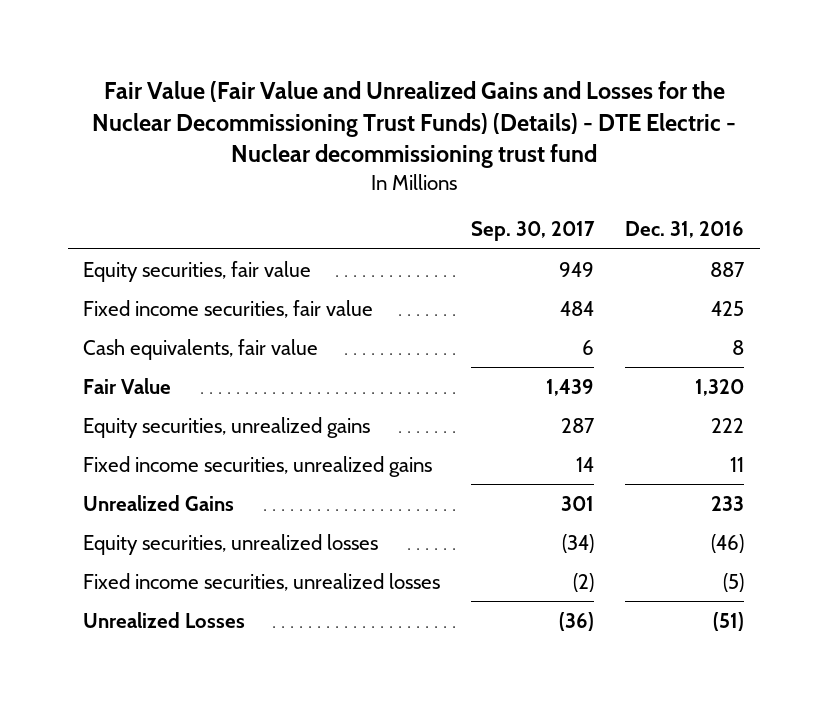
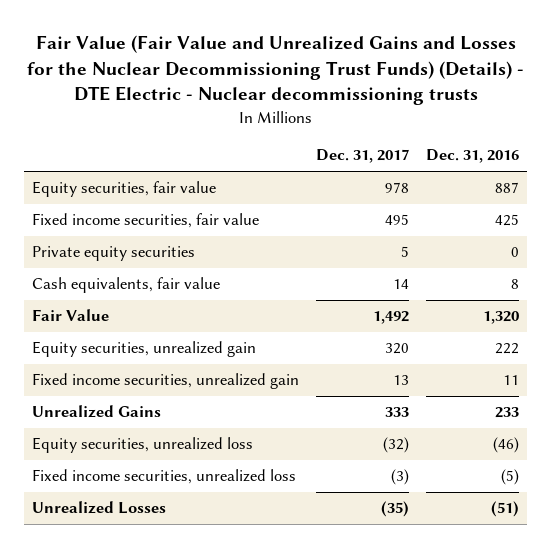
- Fair Value (Fair Value and Unrealized Gains and Losses for the Nuclear Decommissioning Trust Funds) (Details) - DTE Electric - Nuclear decommissioning trust fund
+ Fair Value (Fair Value and Unrealized Gains and Losses for the Nuclear Decommissioning Trust Funds) (Details) - DTE Electric - Nuclear decommissioning trusts
- | Sep. 30, 2017 | Dec. 31, 2016
+ | Dec. 31, 2017 | Dec. 31, 2016
+ Private equity securities | 5 | 0
- Equity securities, unrealized gains | 287 | 222
- Fixed income securities, unrealized gains | 14 | 11
+ Equity securities, unrealized gain | 320 | 222
+ Fixed income securities, unrealized gain | 13 | 11
- Equity securities, unrealized losses | (34) | (46)
- Fixed income securities, unrealized losses | (2) | (5)
+ Equity securities, unrealized loss | (32) | (46)
+ Fixed income securities, unrealized loss | (3) | (5)

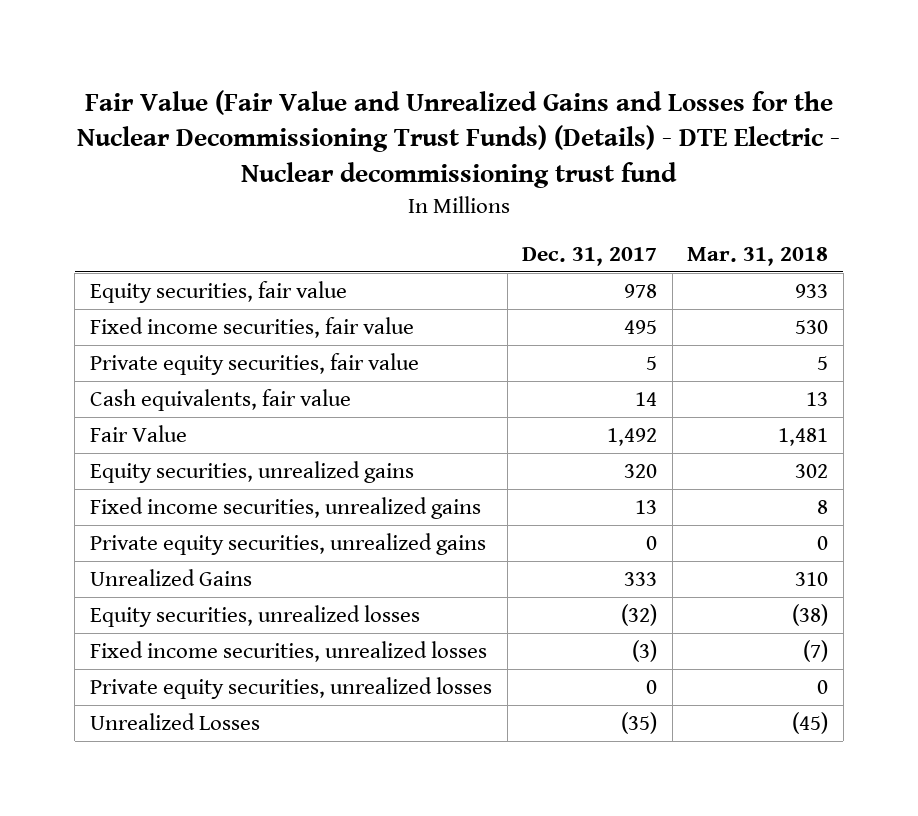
- Fair Value (Fair Value and Unrealized Gains and Losses for the Nuclear Decommissioning Trust Funds) (Details) - DTE Electric - Nuclear decommissioning trusts
+ Fair Value (Fair Value and Unrealized Gains and Losses for the Nuclear Decommissioning Trust Funds) (Details) - DTE Electric - Nuclear decommissioning trust fund
- | Dec. 31, 2017 | Dec. 31, 2016
+ | Dec. 31, 2017 | Mar. 31, 2018
- Private equity securities | 5 | 0
+ Private equity securities, fair value | 5 | 5
- Equity securities, unrealized gain | 320 | 222
- Fixed income securities, unrealized gain | 13 | 11
+ Equity securities, unrealized gains | 320 | 302
+ Fixed income securities, unrealized gains | 13 | 8
+ Private equity securities, unrealized gains | 0 | 0
- Equity securities, unrealized loss | (32) | (46)
- Fixed income securities, unrealized loss | (3) | (5)
+ Equity securities, unrealized losses | (32) | (38)
+ Fixed income securities, unrealized losses | (3) | (7)
+ Private equity securities, unrealized losses | 0 | 0

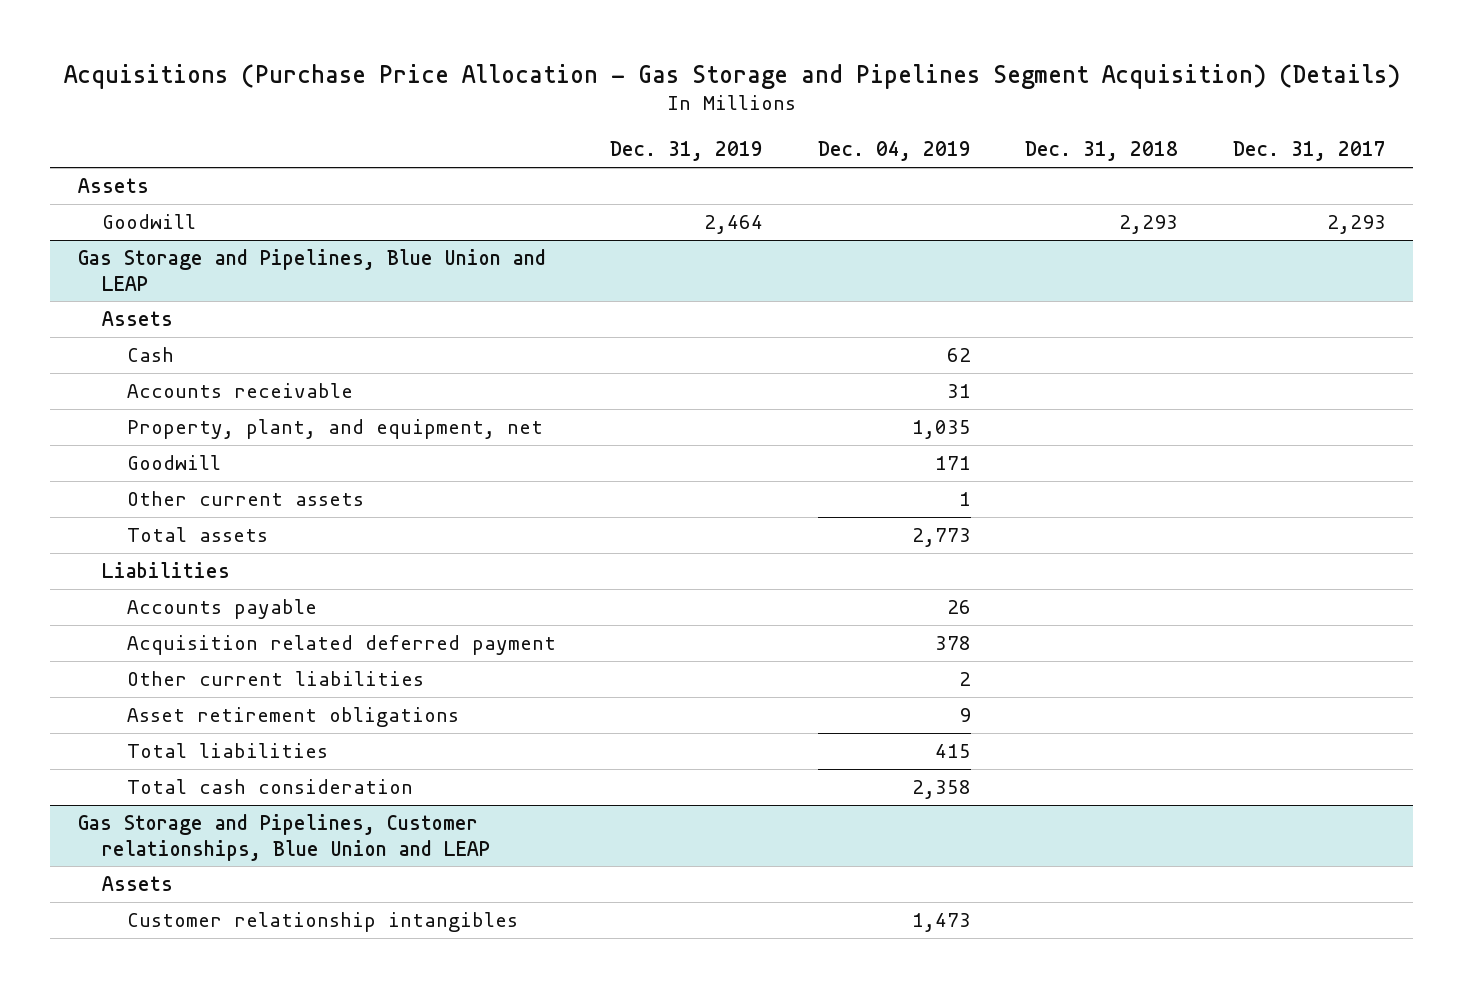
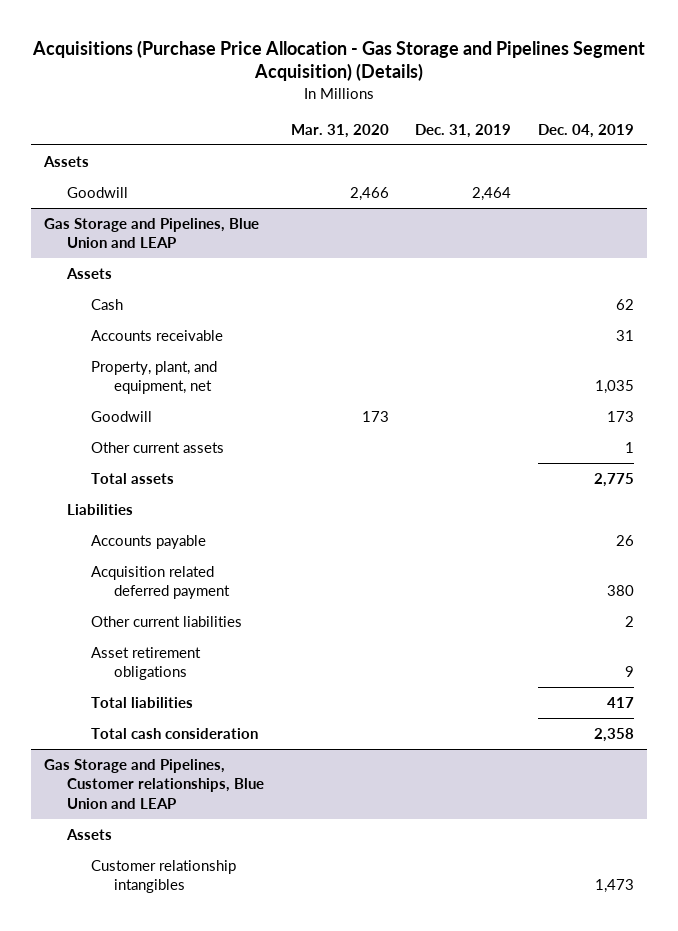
- | Dec. 31, 2019 | Dec. 04, 2019 | Dec. 31, 2018 | Dec. 31, 2017
+ | Mar. 31, 2020 | Dec. 31, 2019 | Dec. 04, 2019
@ Gas Storage and Pipelines, Blue Union and LEAP
- Goodwill | | 171 | |
+ Goodwill | 173 | | 173
- Total assets | | 2,773 | |
+ Total assets | | | 2,775
- Acquisition related deferred payment | | 378 | |
+ Acquisition related deferred payment | | | 380
- Total liabilities | | 415 | |
+ Total liabilities | | | 417

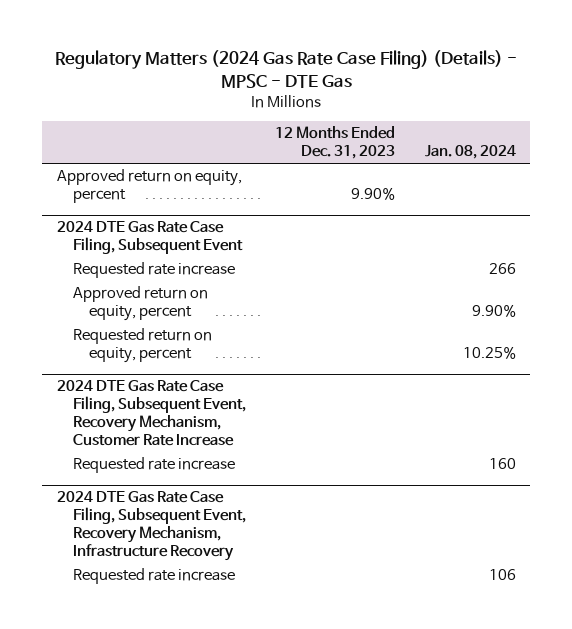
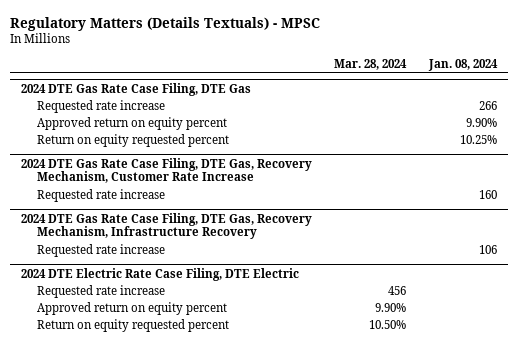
- Regulatory Matters (2024 Gas Rate Case Filing) (Details) - MPSC - DTE Gas
+ Regulatory Matters (Details Textuals) - MPSC
- | 12 Months Ended Dec. 31, 2023 | Jan. 08, 2024
+ | Mar. 28, 2024 | Jan. 08, 2024
- Approved return on equity, percent | 9.90% |
- 2024 DTE Gas Rate Case Filing, Subsequent Event
+ 2024 DTE Gas Rate Case Filing, DTE Gas
- Approved return on equity, percent | | 9.90%
- Requested return on equity, percent | | 10.25%
- 2024 DTE Gas Rate Case Filing, Subsequent Event, Recovery Mechanism, Customer Rate Increase
+ Approved return on equity percent | | 9.90%
+ Return on equity requested percent | | 10.25%
+ 2024 DTE Gas Rate Case Filing, DTE Gas, Recovery Mechanism, Customer Rate Increase
- 2024 DTE Gas Rate Case Filing, Subsequent Event, Recovery Mechanism, Infrastructure Recovery
+ 2024 DTE Gas Rate Case Filing, DTE Gas, Recovery Mechanism, Infrastructure Recovery
+ 2024 DTE Electric Rate Case Filing, DTE Electric
+ Requested rate increase | 456 |
+ Approved return on equity percent | 9.90% |
+ Return on equity requested percent | 10.50% |

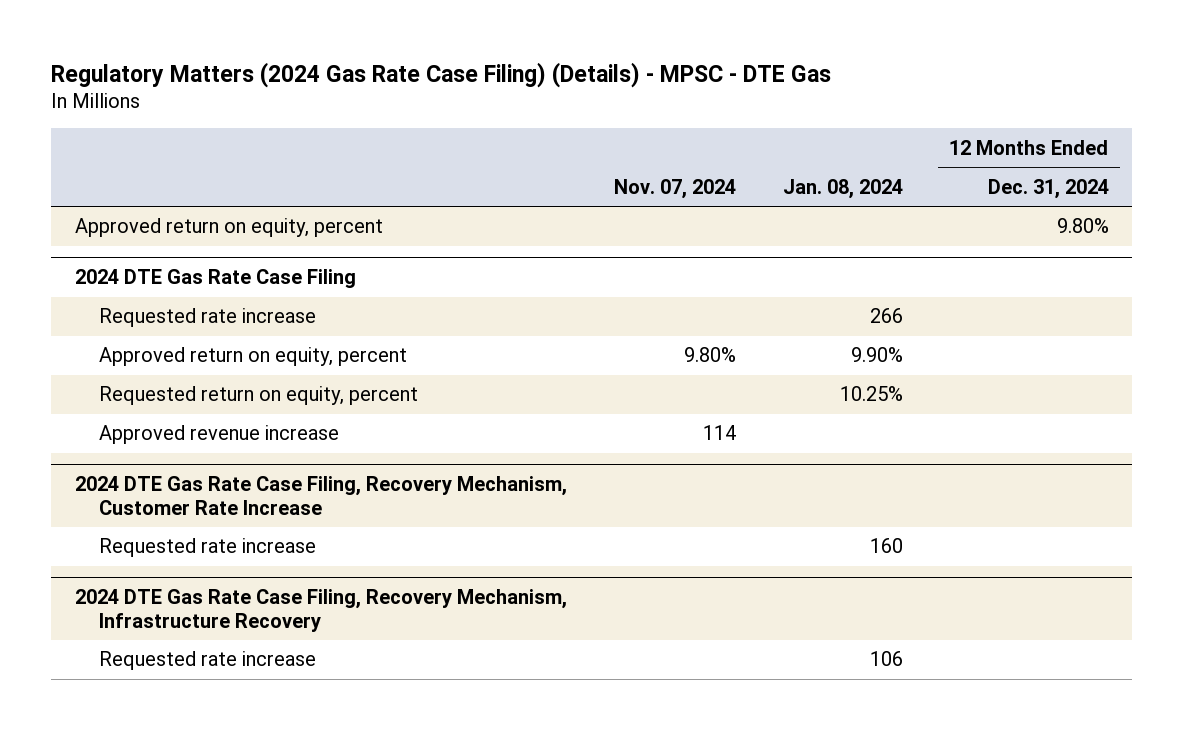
- Regulatory Matters (Details Textuals) - MPSC
+ Regulatory Matters (2024 Gas Rate Case Filing) (Details) - MPSC - DTE Gas
- | Mar. 28, 2024 | Jan. 08, 2024
+ | Nov. 07, 2024 | Jan. 08, 2024 | 12 Months Ended Dec. 31, 2024
- 2024 DTE Gas Rate Case Filing, DTE Gas
+ Approved return on equity, percent | | | 9.80%
+ 2024 DTE Gas Rate Case Filing
- Approved return on equity percent | | 9.90%
- Return on equity requested percent | | 10.25%
- 2024 DTE Gas Rate Case Filing, DTE Gas, Recovery Mechanism, Customer Rate Increase
+ Approved return on equity, percent | 9.80% | 9.90% |
+ Requested return on equity, percent | | 10.25% |
+ Approved revenue increase | 114 | |
+ 2024 DTE Gas Rate Case Filing, Recovery Mechanism, Customer Rate Increase
- 2024 DTE Gas Rate Case Filing, DTE Gas, Recovery Mechanism, Infrastructure Recovery
+ 2024 DTE Gas Rate Case Filing, Recovery Mechanism, Infrastructure Recovery
- 2024 DTE Electric Rate Case Filing, DTE Electric
- Requested rate increase | 456 |
- Approved return on equity percent | 9.90% |
- Return on equity requested percent | 10.50% |

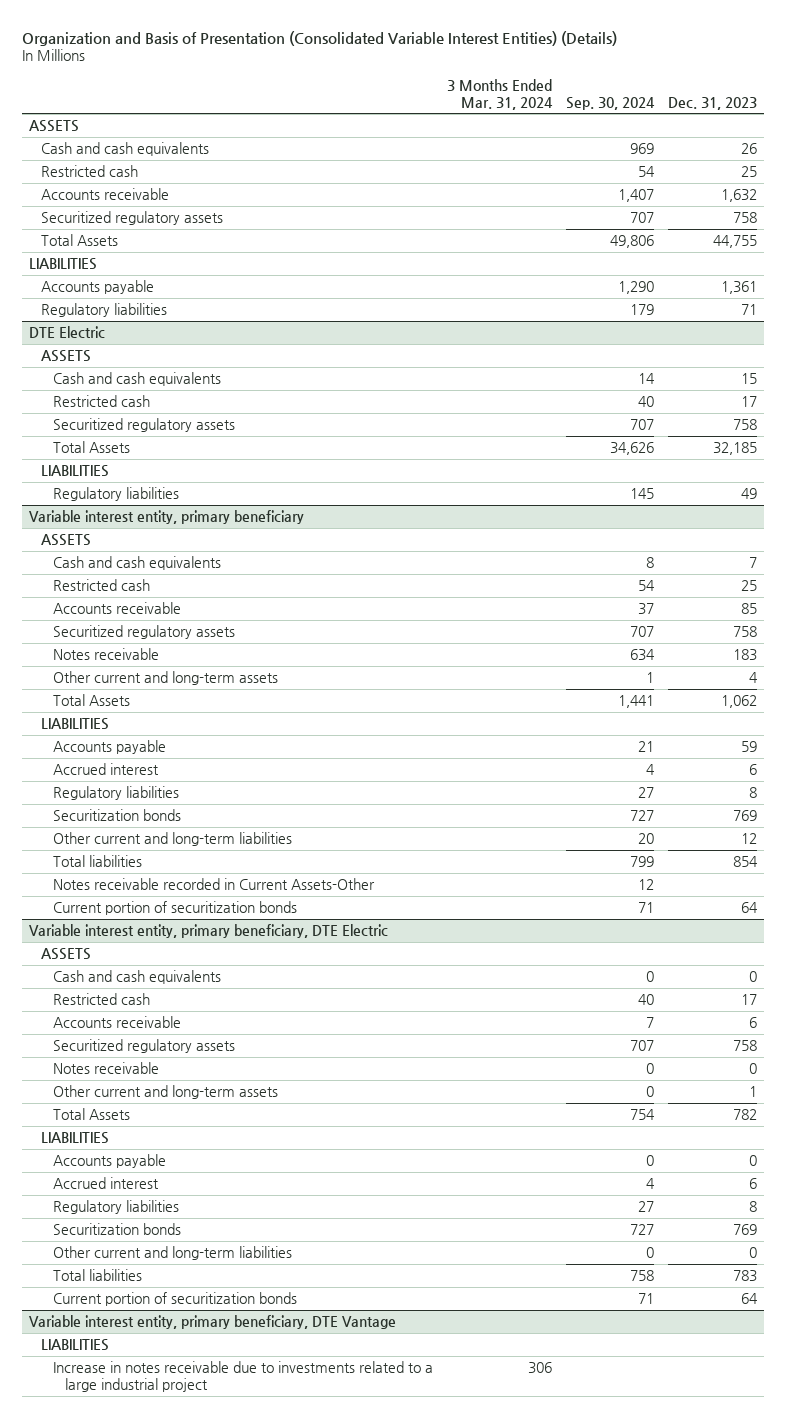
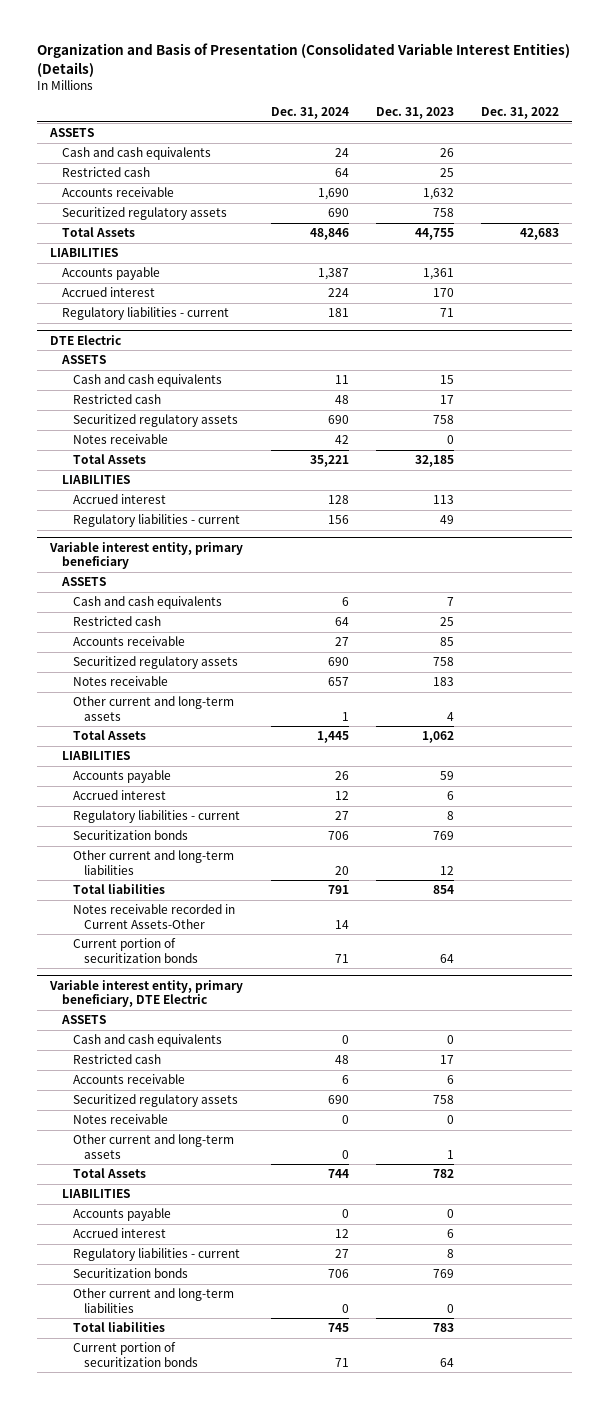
- | 3 Months Ended Mar. 31, 2024 | Sep. 30, 2024 | Dec. 31, 2023
+ | Dec. 31, 2024 | Dec. 31, 2023 | Dec. 31, 2022
- Regulatory liabilities | | 179 | 71
+ Accrued interest | 224 | 170 |
+ Regulatory liabilities - current | 181 | 71 |
@ DTE Electric
+ Notes receivable | 42 | 0 |
- Regulatory liabilities | | 145 | 49
+ Accrued interest | 128 | 113 |
+ Regulatory liabilities - current | 156 | 49 |
@ Variable interest entity, primary beneficiary
- Regulatory liabilities | | 27 | 8
+ Regulatory liabilities - current | 27 | 8 |
@ Variable interest entity, primary beneficiary, DTE Electric
- Regulatory liabilities | | 27 | 8
+ Regulatory liabilities - current | 27 | 8 |
- Variable interest entity, primary beneficiary, DTE Vantage
- LIABILITIES
- Increase in notes receivable due to investments related to a large industrial project | 306 | |

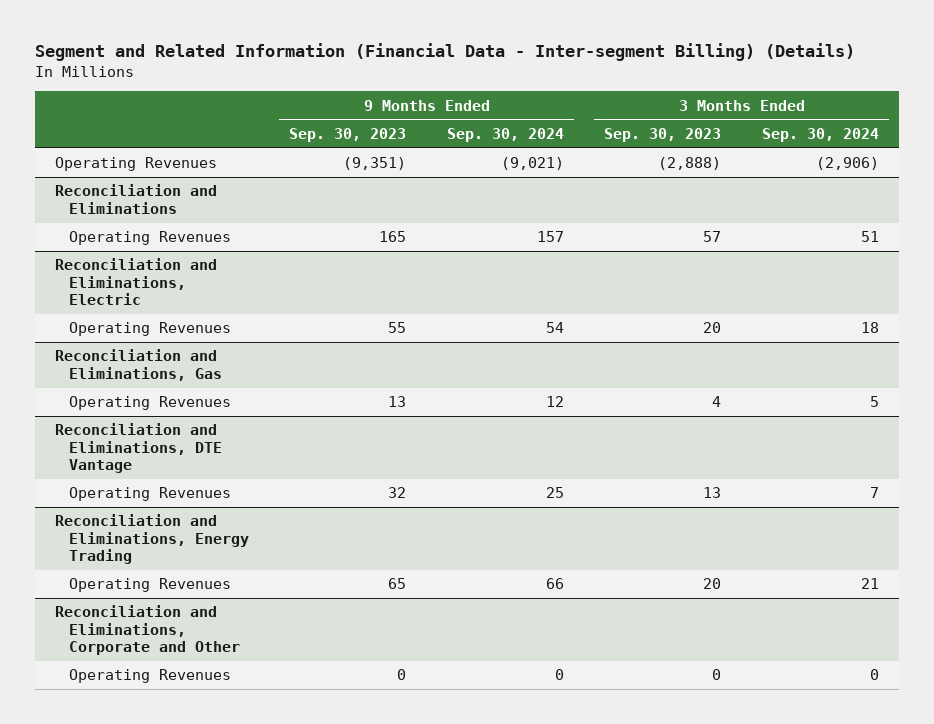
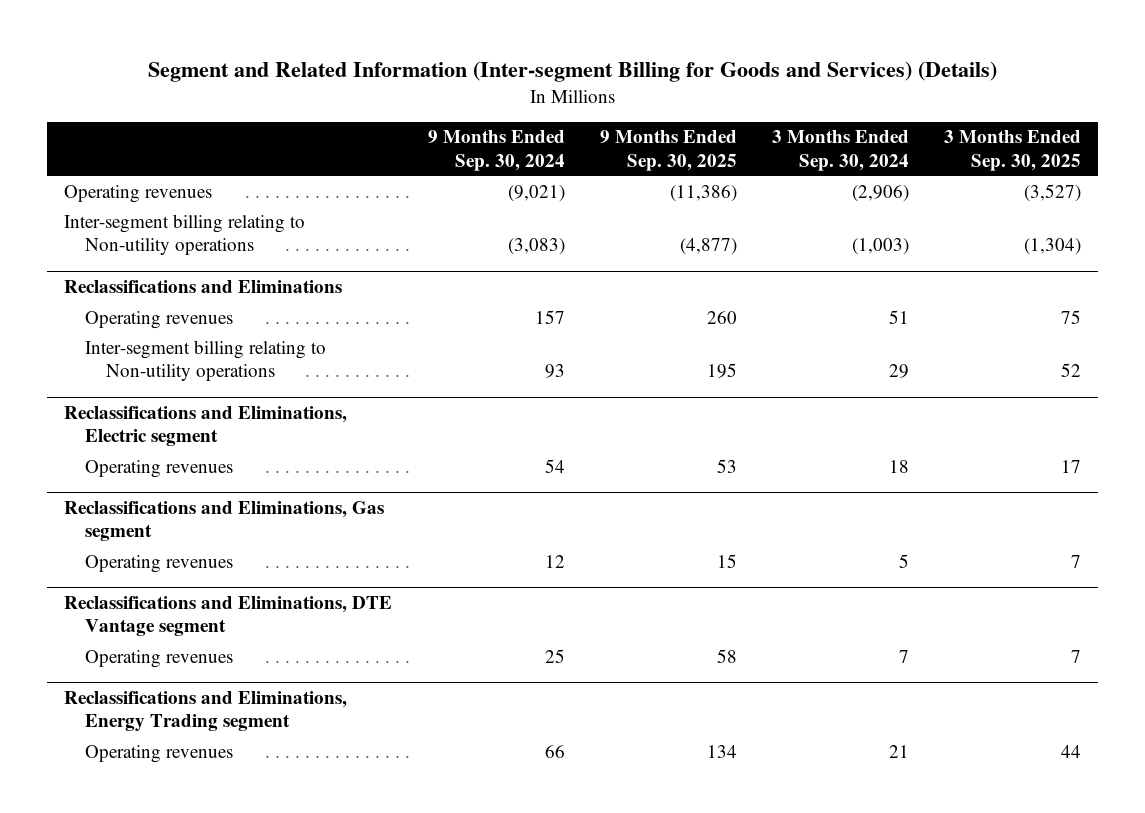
- Segment and Related Information (Financial Data - Inter-segment Billing) (Details)
+ Segment and Related Information (Inter-segment Billing for Goods and Services) (Details)
- | 9 Months Ended Sep. 30, 2023 | 9 Months Ended Sep. 30, 2024 | 3 Months Ended Sep. 30, 2023 | 3 Months Ended Sep. 30, 2024
+ | 9 Months Ended Sep. 30, 2024 | 9 Months Ended Sep. 30, 2025 | 3 Months Ended Sep. 30, 2024 | 3 Months Ended Sep. 30, 2025
- Operating Revenues | (9,351) | (9,021) | (2,888) | (2,906)
- Reconciliation and Eliminations
- Operating Revenues | 165 | 157 | 57 | 51
- Reconciliation and Eliminations, Electric
- Operating Revenues | 55 | 54 | 20 | 18
- Reconciliation and Eliminations, Gas
- Operating Revenues | 13 | 12 | 4 | 5
- Reconciliation and Eliminations, DTE Vantage
- Operating Revenues | 32 | 25 | 13 | 7
- Reconciliation and Eliminations, Energy Trading
- Operating Revenues | 65 | 66 | 20 | 21
- Reconciliation and Eliminations, Corporate and Other
- Operating Revenues | 0 | 0 | 0 | 0
+ Operating revenues | (9,021) | (11,386) | (2,906) | (3,527)
+ Inter-segment billing relating to Non-utility operations | (3,083) | (4,877) | (1,003) | (1,304)
+ Reclassifications and Eliminations
+ Operating revenues | 157 | 260 | 51 | 75
+ Inter-segment billing relating to Non-utility operations | 93 | 195 | 29 | 52
+ Reclassifications and Eliminations, Electric segment
+ Operating revenues | 54 | 53 | 18 | 17
+ Reclassifications and Eliminations, Gas segment
+ Operating revenues | 12 | 15 | 5 | 7
+ Reclassifications and Eliminations, DTE Vantage segment
+ Operating revenues | 25 | 58 | 7 | 7
+ Reclassifications and Eliminations, Energy Trading segment
+ Operating revenues | 66 | 134 | 21 | 44

